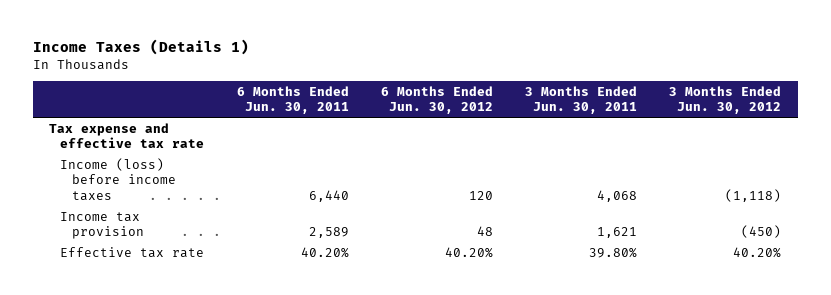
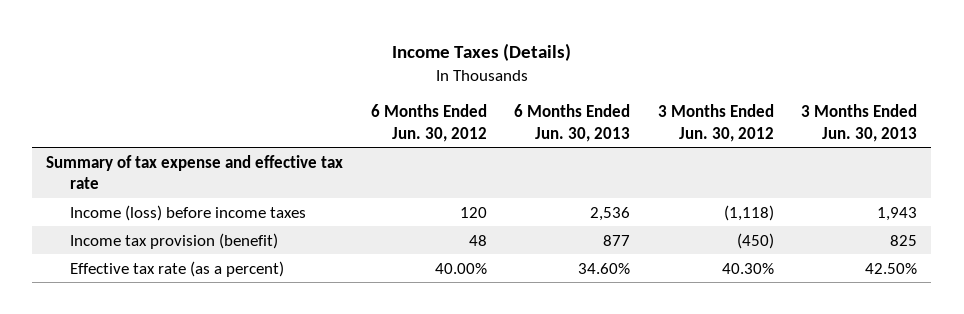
- Income Taxes (Details 1)
+ Income Taxes (Details)
- | 6 Months Ended Jun. 30, 2011 | 6 Months Ended Jun. 30, 2012 | 3 Months Ended Jun. 30, 2011 | 3 Months Ended Jun. 30, 2012
+ | 6 Months Ended Jun. 30, 2012 | 6 Months Ended Jun. 30, 2013 | 3 Months Ended Jun. 30, 2012 | 3 Months Ended Jun. 30, 2013
- Tax expense and effective tax rate
+ Summary of tax expense and effective tax rate
- Income tax provision | 2,589 | 48 | 1,621 | (450)
- Effective tax rate | 40.20% | 40.20% | 39.80% | 40.20%
+ Income tax provision (benefit) | 48 | 877 | (450) | 825
+ Effective tax rate (as a percent) | 40.00% | 34.60% | 40.30% | 42.50%

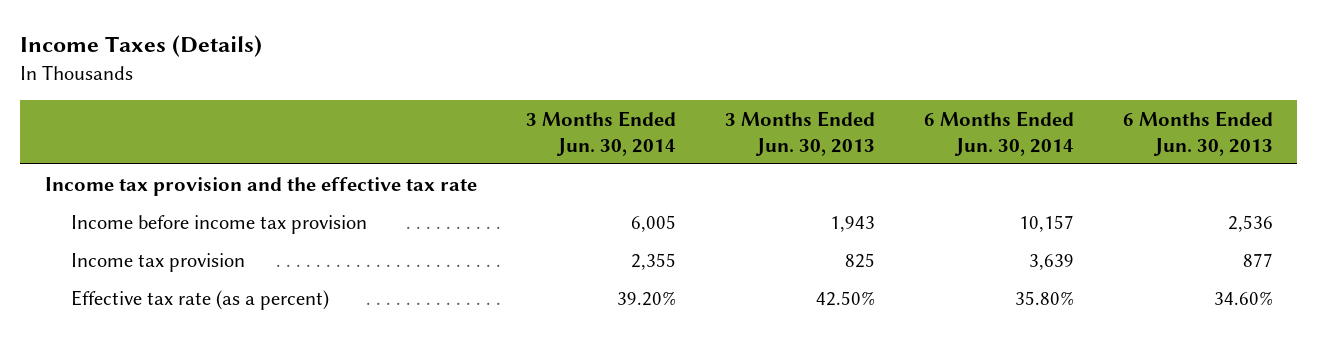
- | 6 Months Ended Jun. 30, 2012 | 6 Months Ended Jun. 30, 2013 | 3 Months Ended Jun. 30, 2012 | 3 Months Ended Jun. 30, 2013
+ | 3 Months Ended Jun. 30, 2014 | 3 Months Ended Jun. 30, 2013 | 6 Months Ended Jun. 30, 2014 | 6 Months Ended Jun. 30, 2013
- Summary of tax expense and effective tax rate
- Income (loss) before income taxes | 120 | 2,536 | (1,118) | 1,943
- Income tax provision (benefit) | 48 | 877 | (450) | 825
+ Income tax provision and the effective tax rate
+ Income before income tax provision | 6,005 | 1,943 | 10,157 | 2,536
+ Income tax provision | 2,355 | 825 | 3,639 | 877

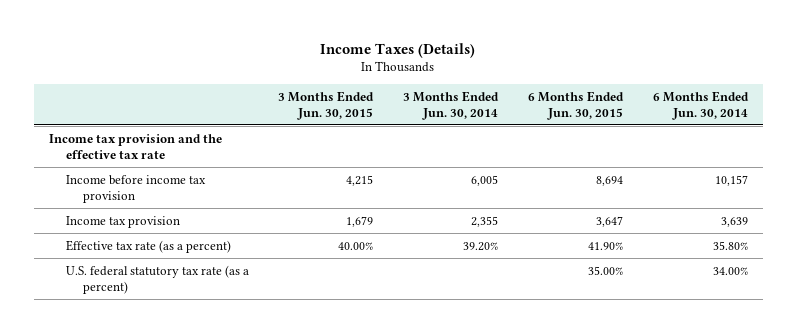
- | 3 Months Ended Jun. 30, 2014 | 3 Months Ended Jun. 30, 2013 | 6 Months Ended Jun. 30, 2014 | 6 Months Ended Jun. 30, 2013
+ | 3 Months Ended Jun. 30, 2015 | 3 Months Ended Jun. 30, 2014 | 6 Months Ended Jun. 30, 2015 | 6 Months Ended Jun. 30, 2014
+ U.S. federal statutory tax rate (as a percent) | | | 35.00% | 34.00%

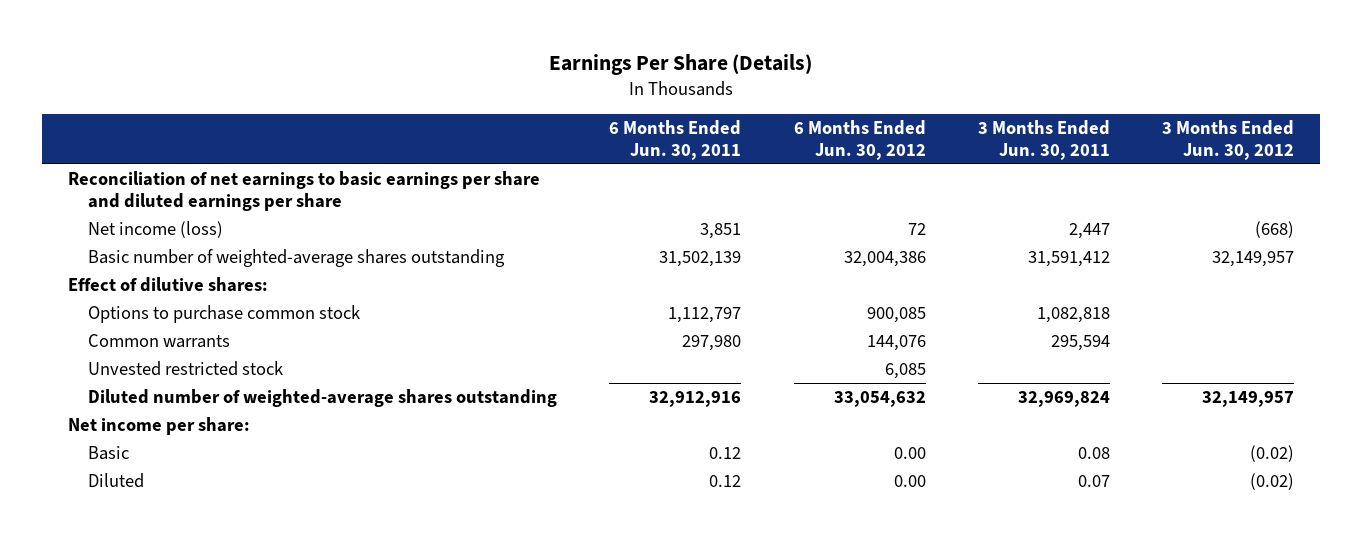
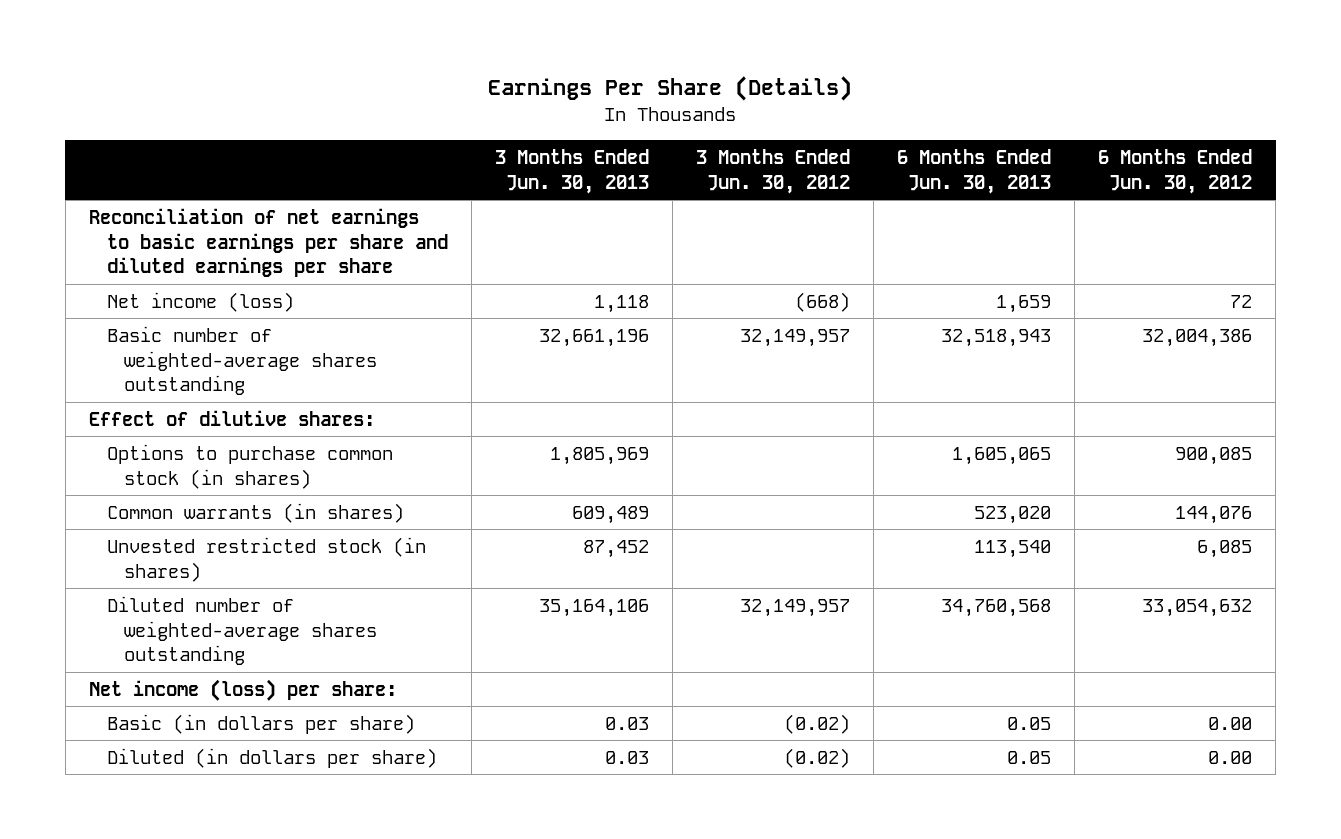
- | 6 Months Ended Jun. 30, 2011 | 6 Months Ended Jun. 30, 2012 | 3 Months Ended Jun. 30, 2011 | 3 Months Ended Jun. 30, 2012
+ | 3 Months Ended Jun. 30, 2013 | 3 Months Ended Jun. 30, 2012 | 6 Months Ended Jun. 30, 2013 | 6 Months Ended Jun. 30, 2012
- Options to purchase common stock | 1,112,797 | 900,085 | 1,082,818 |
- Common warrants | 297,980 | 144,076 | 295,594 |
- Unvested restricted stock | | 6,085 | |
+ Options to purchase common stock (in shares) | 1,805,969 | | 1,605,065 | 900,085
+ Common warrants (in shares) | 609,489 | | 523,020 | 144,076
+ Unvested restricted stock (in shares) | 87,452 | | 113,540 | 6,085
- Net income per share:
- Basic | 0.12 | 0.00 | 0.08 | (0.02)
- Diluted | 0.12 | 0.00 | 0.07 | (0.02)
+ Net income (loss) per share:
+ Basic (in dollars per share) | 0.03 | (0.02) | 0.05 | 0.00
+ Diluted (in dollars per share) | 0.03 | (0.02) | 0.05 | 0.00

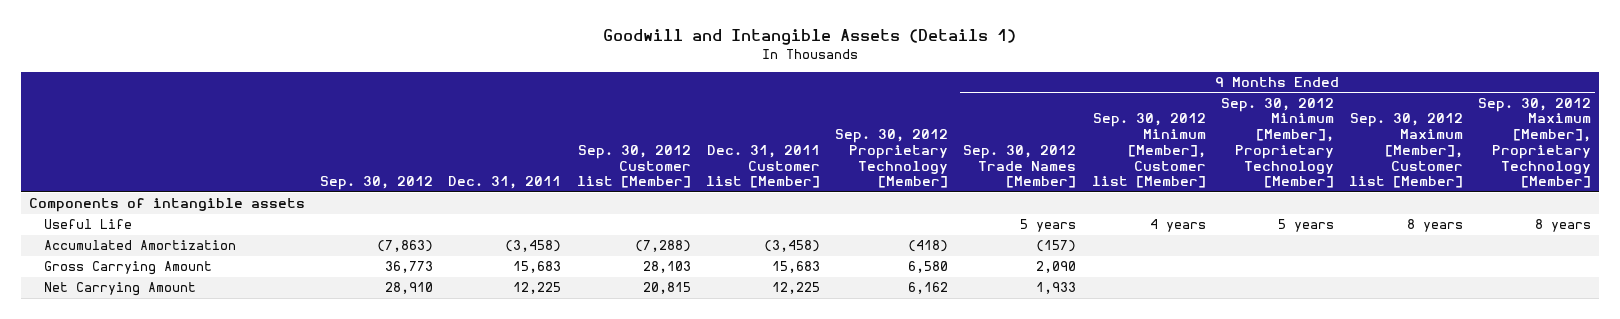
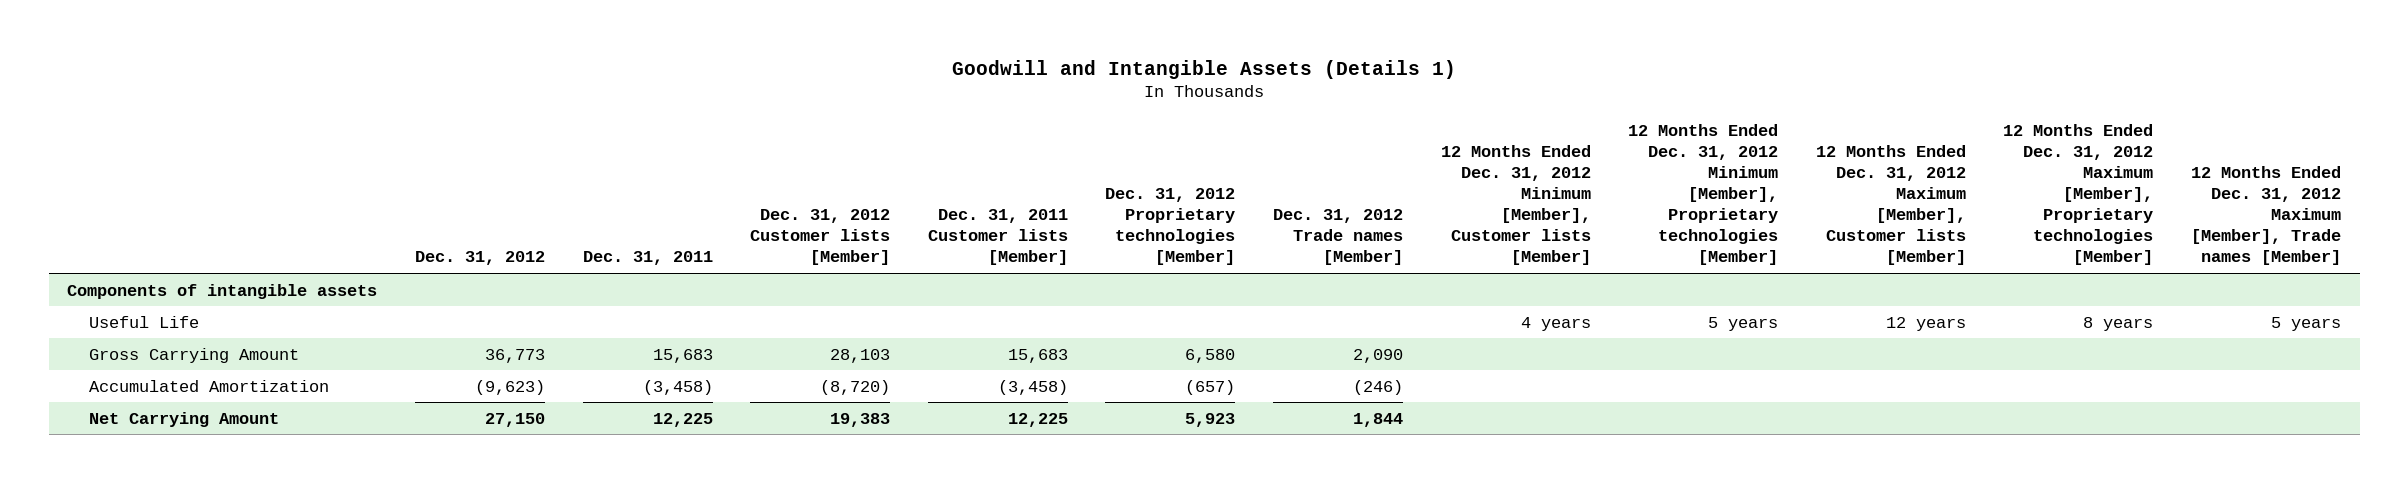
- | Sep. 30, 2012 | Dec. 31, 2011 | Sep. 30, 2012 Customer list [Member] | Dec. 31, 2011 Customer list [Member] | Sep. 30, 2012 Proprietary Technology [Member] | 9 Months Ended Sep. 30, 2012 Trade Names [Member] | 9 Months Ended Sep. 30, 2012 Minimum [Member], Customer list [Member] | 9 Months Ended Sep. 30, 2012 Minimum [Member], Proprietary Technology [Member] | 9 Months Ended Sep. 30, 2012 Maximum [Member], Customer list [Member] | 9 Months Ended Sep. 30, 2012 Maximum [Member], Proprietary Technology [Member]
+ | Dec. 31, 2012 | Dec. 31, 2011 | Dec. 31, 2012 Customer lists [Member] | Dec. 31, 2011 Customer lists [Member] | Dec. 31, 2012 Proprietary technologies [Member] | Dec. 31, 2012 Trade names [Member] | 12 Months Ended Dec. 31, 2012 Minimum [Member], Customer lists [Member] | 12 Months Ended Dec. 31, 2012 Minimum [Member], Proprietary technologies [Member] | 12 Months Ended Dec. 31, 2012 Maximum [Member], Customer lists [Member] | 12 Months Ended Dec. 31, 2012 Maximum [Member], Proprietary technologies [Member] | 12 Months Ended Dec. 31, 2012 Maximum [Member], Trade names [Member]
moved down: Accumulated Amortization | (9,623) | (3,458) | (8,720) | (3,458) | (657) | (246) | | | | |

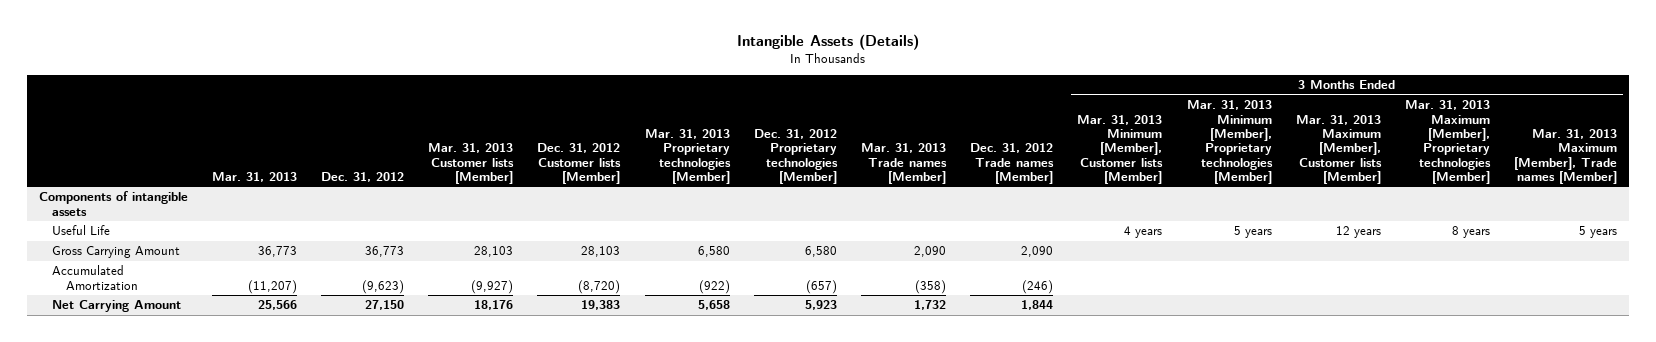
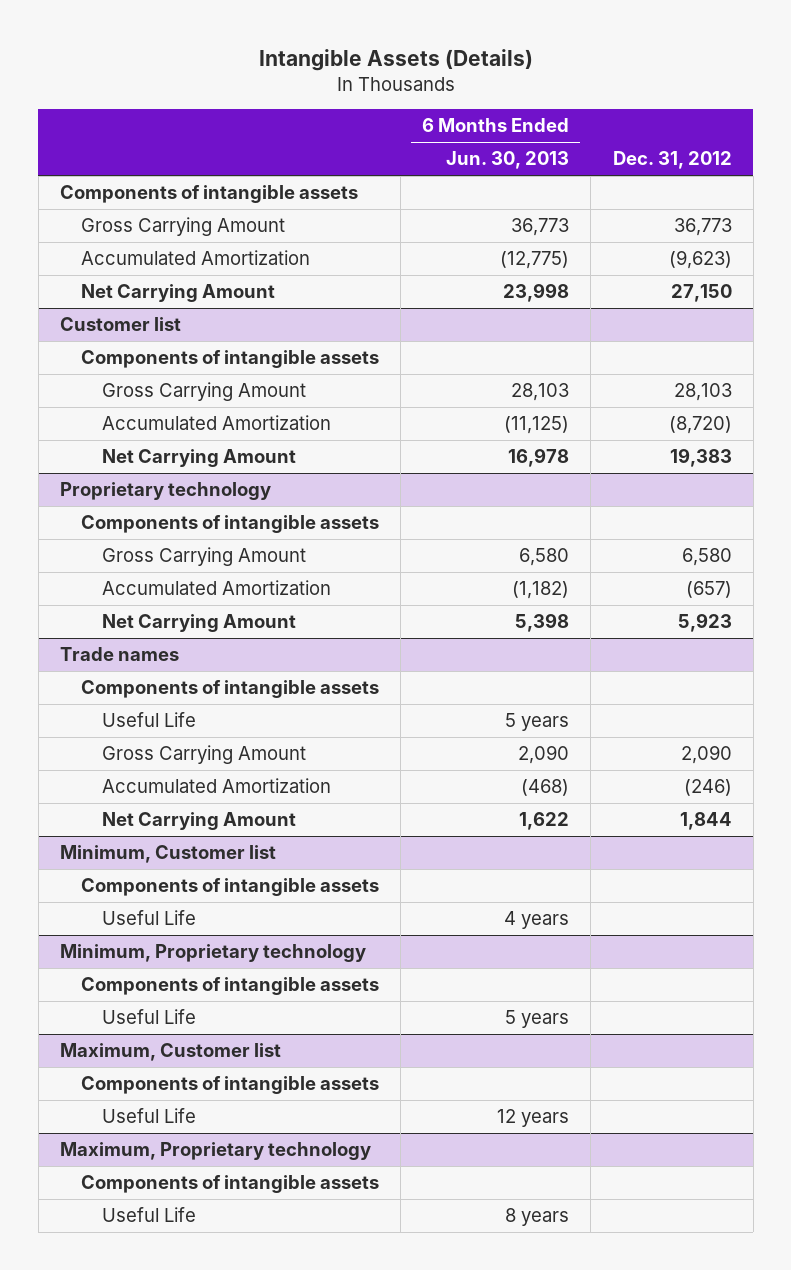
- | Mar. 31, 2013 | Dec. 31, 2012 | Mar. 31, 2013 Customer lists [Member] | Dec. 31, 2012 Customer lists [Member] | Mar. 31, 2013 Proprietary technologies [Member] | Dec. 31, 2012 Proprietary technologies [Member] | Mar. 31, 2013 Trade names [Member] | Dec. 31, 2012 Trade names [Member] | 3 Months Ended Mar. 31, 2013 Minimum [Member], Customer lists [Member] | 3 Months Ended Mar. 31, 2013 Minimum [Member], Proprietary technologies [Member] | 3 Months Ended Mar. 31, 2013 Maximum [Member], Customer lists [Member] | 3 Months Ended Mar. 31, 2013 Maximum [Member], Proprietary technologies [Member] | 3 Months Ended Mar. 31, 2013 Maximum [Member], Trade names [Member]
+ | 6 Months Ended Jun. 30, 2013 | Dec. 31, 2012
- Useful Life | | | | | | | | | 4 years | 5 years | 12 years | 8 years | 5 years
+ Customer list
+ Components of intangible assets
+ Gross Carrying Amount | 28,103 | 28,103
+ Accumulated Amortization | (11,125) | (8,720)
+ Net Carrying Amount | 16,978 | 19,383
+ Proprietary technology
+ Components of intangible assets
+ Gross Carrying Amount | 6,580 | 6,580
+ Accumulated Amortization | (1,182) | (657)
+ Net Carrying Amount | 5,398 | 5,923
+ Trade names
+ Components of intangible assets
+ Useful Life | 5 years |
+ Gross Carrying Amount | 2,090 | 2,090
+ Accumulated Amortization | (468) | (246)
+ Net Carrying Amount | 1,622 | 1,844
+ Minimum, Customer list
+ Components of intangible assets
+ Useful Life | 4 years |
+ Minimum, Proprietary technology
+ Components of intangible assets
+ Useful Life | 5 years |
+ Maximum, Customer list
+ Components of intangible assets
+ Useful Life | 12 years |
+ Maximum, Proprietary technology
+ Components of intangible assets
+ Useful Life | 8 years |

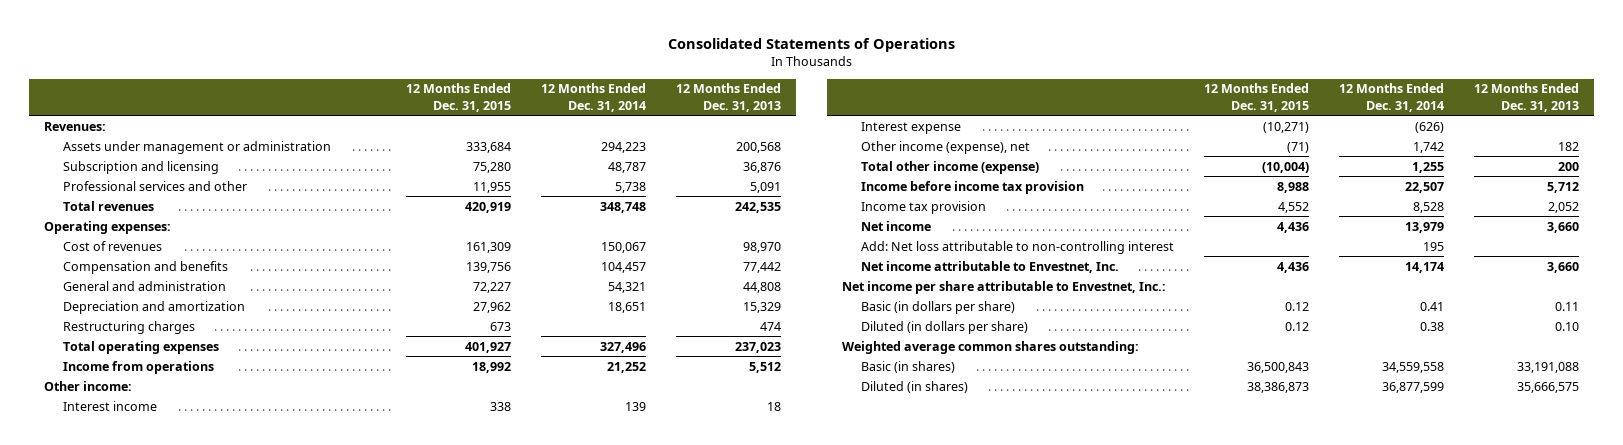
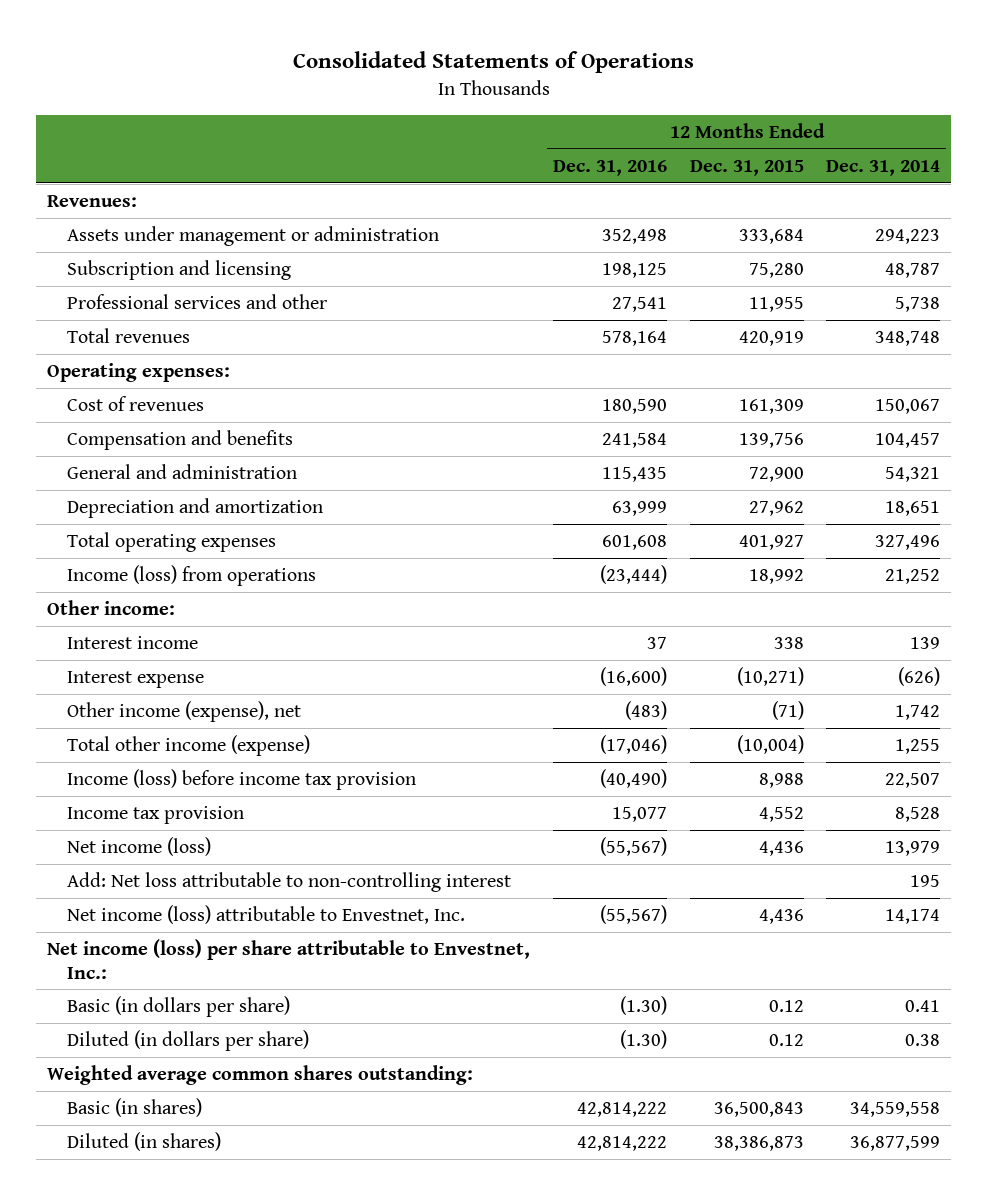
- | 12 Months Ended Dec. 31, 2015 | 12 Months Ended Dec. 31, 2014 | 12 Months Ended Dec. 31, 2013
+ | 12 Months Ended Dec. 31, 2016 | 12 Months Ended Dec. 31, 2015 | 12 Months Ended Dec. 31, 2014
- General and administration | 72,227 | 54,321 | 44,808
+ General and administration | 115,435 | 72,900 | 54,321
- Restructuring charges | 673 | | 474
- Income from operations | 18,992 | 21,252 | 5,512
+ Income (loss) from operations | (23,444) | 18,992 | 21,252
- Income before income tax provision | 8,988 | 22,507 | 5,712
+ Income (loss) before income tax provision | (40,490) | 8,988 | 22,507
- Net income | 4,436 | 13,979 | 3,660
+ Net income (loss) | (55,567) | 4,436 | 13,979
- Net income attributable to Envestnet, Inc. | 4,436 | 14,174 | 3,660
- Net income per share attributable to Envestnet, Inc.:
+ Net income (loss) attributable to Envestnet, Inc. | (55,567) | 4,436 | 14,174
+ Net income (loss) per share attributable to Envestnet, Inc.:

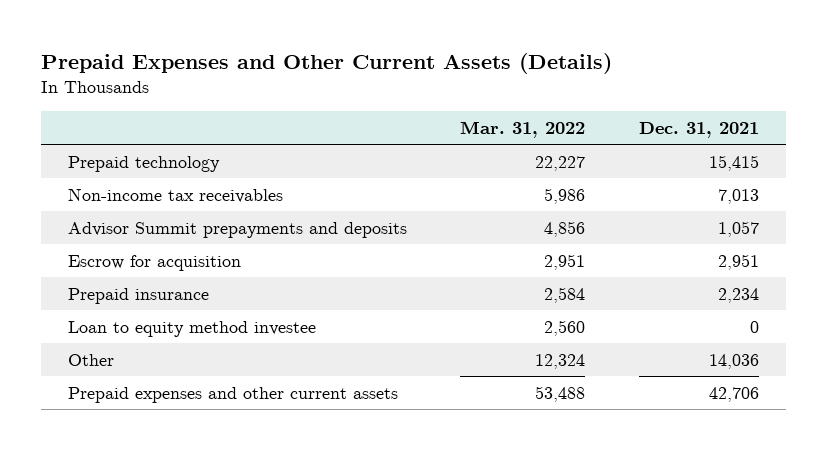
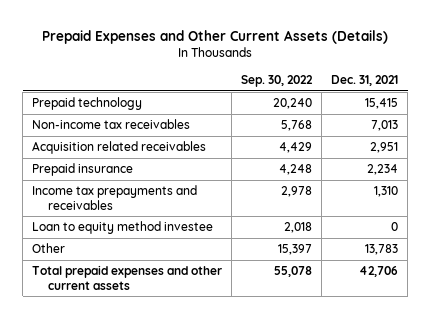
- | Mar. 31, 2022 | Dec. 31, 2021
+ | Sep. 30, 2022 | Dec. 31, 2021
- Advisor Summit prepayments and deposits | 4,856 | 1,057
- Escrow for acquisition | 2,951 | 2,951
+ Acquisition related receivables | 4,429 | 2,951
+ Income tax prepayments and receivables | 2,978 | 1,310
- Other | 12,324 | 14,036
- Prepaid expenses and other current assets | 53,488 | 42,706
+ Other | 15,397 | 13,783
+ Total prepaid expenses and other current assets | 55,078 | 42,706

